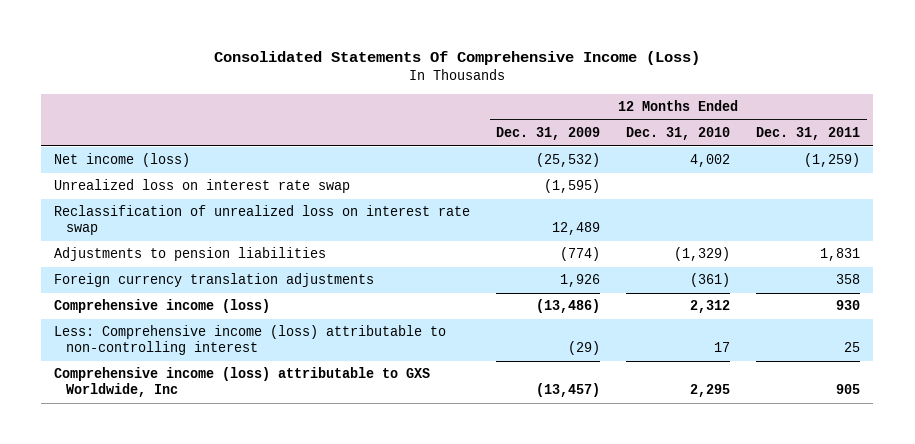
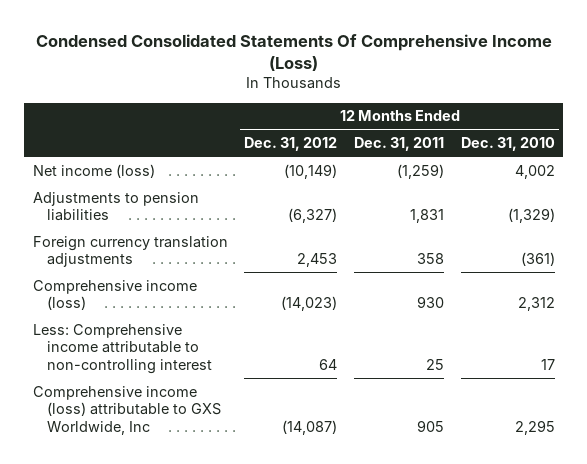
- Consolidated Statements Of Comprehensive Income (Loss)
+ Condensed Consolidated Statements Of Comprehensive Income (Loss)
- | 12 Months Ended Dec. 31, 2009 | 12 Months Ended Dec. 31, 2010 | 12 Months Ended Dec. 31, 2011
+ | 12 Months Ended Dec. 31, 2012 | 12 Months Ended Dec. 31, 2011 | 12 Months Ended Dec. 31, 2010
- Unrealized loss on interest rate swap | (1,595) | |
- Reclassification of unrealized loss on interest rate swap | 12,489 | |
- Less: Comprehensive income (loss) attributable to non-controlling interest | (29) | 17 | 25
+ Less: Comprehensive income attributable to non-controlling interest | 64 | 25 | 17

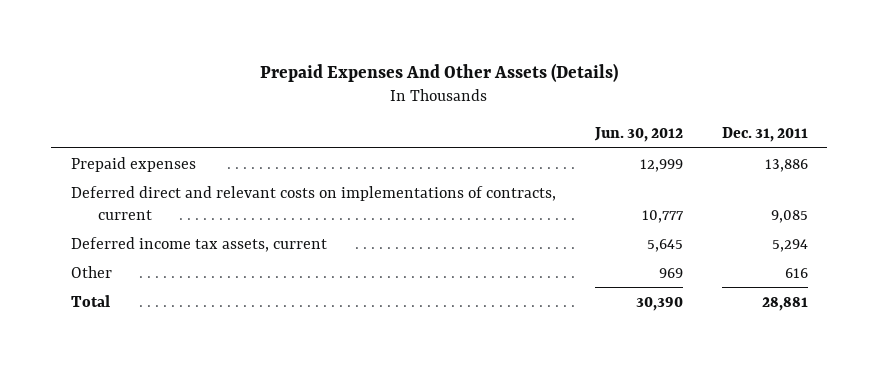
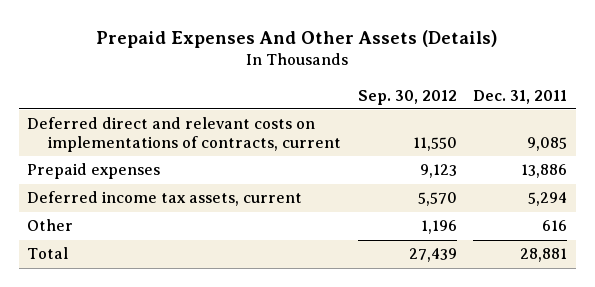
- | Jun. 30, 2012 | Dec. 31, 2011
+ | Sep. 30, 2012 | Dec. 31, 2011
moved down: Prepaid expenses | 9,123 | 13,886

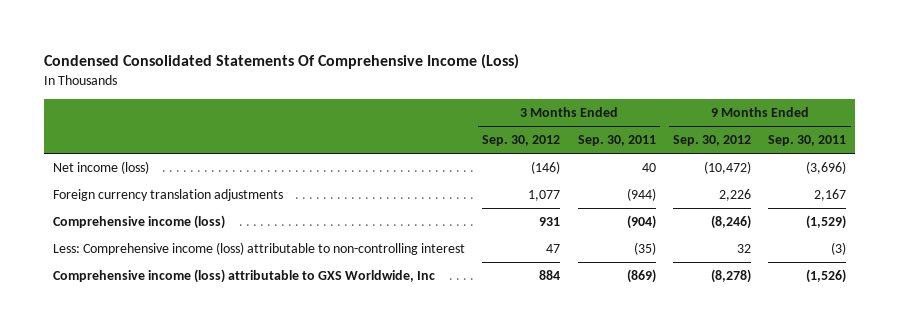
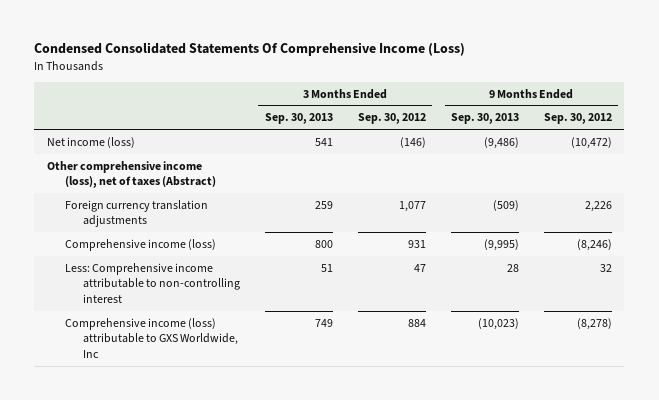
- | 3 Months Ended Sep. 30, 2012 | 3 Months Ended Sep. 30, 2011 | 9 Months Ended Sep. 30, 2012 | 9 Months Ended Sep. 30, 2011
+ | 3 Months Ended Sep. 30, 2013 | 3 Months Ended Sep. 30, 2012 | 9 Months Ended Sep. 30, 2013 | 9 Months Ended Sep. 30, 2012
+ Other comprehensive income (loss), net of taxes (Abstract)
- Less: Comprehensive income (loss) attributable to non-controlling interest | 47 | (35) | 32 | (3)
+ Less: Comprehensive income attributable to non-controlling interest | 51 | 47 | 28 | 32

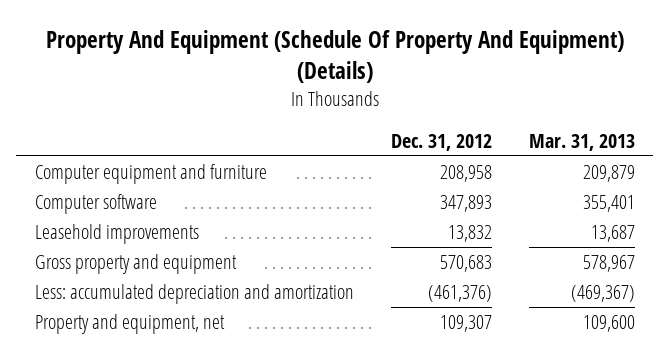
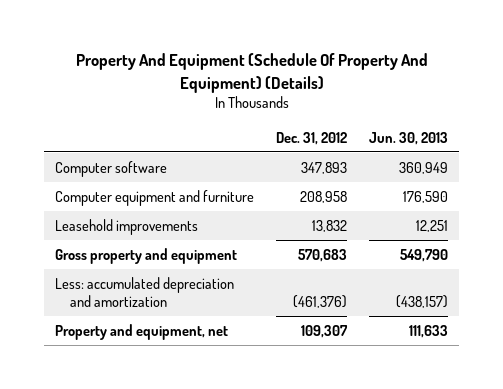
- | Dec. 31, 2012 | Mar. 31, 2013
+ | Dec. 31, 2012 | Jun. 30, 2013
moved down: Computer equipment and furniture | 208,958 | 176,590

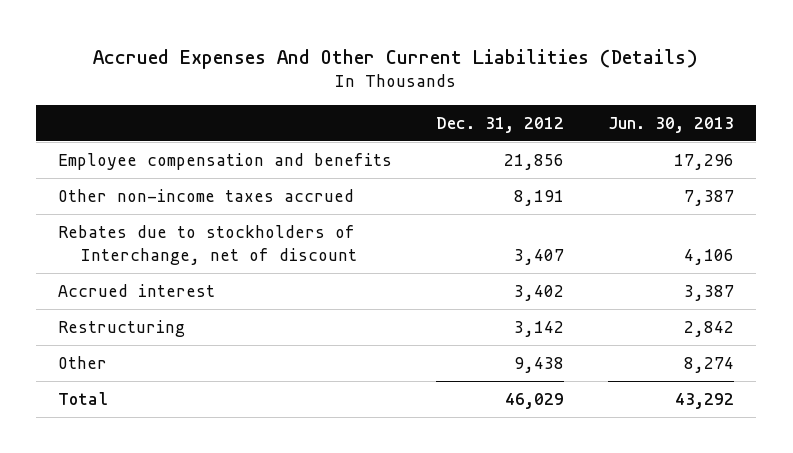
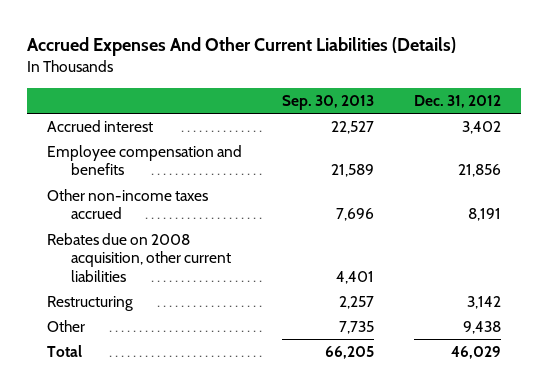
- | Dec. 31, 2012 | Jun. 30, 2013
+ | Sep. 30, 2013 | Dec. 31, 2012
moved up: Accrued interest | 22,527 | 3,402
- Rebates due to stockholders of Interchange, net of discount | 3,407 | 4,106
+ Rebates due on 2008 acquisition, other current liabilities | 4,401 |

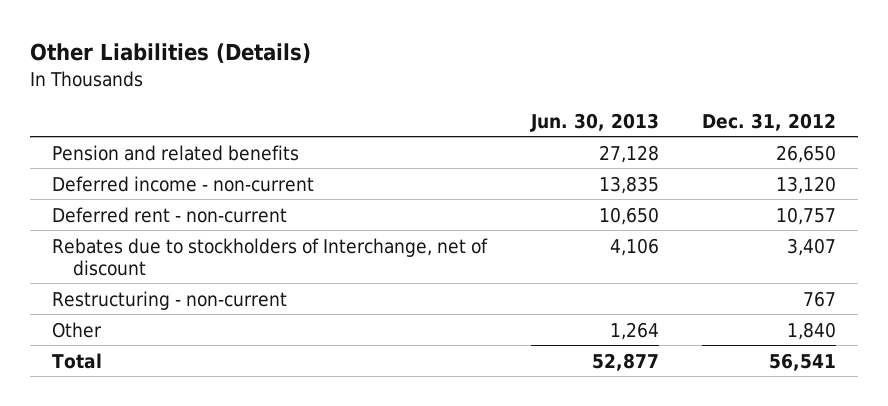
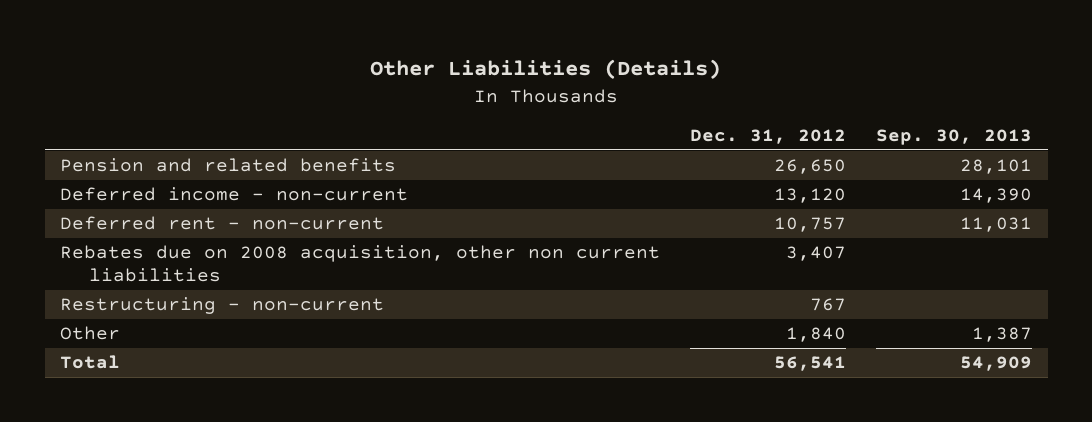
- | Jun. 30, 2013 | Dec. 31, 2012
+ | Dec. 31, 2012 | Sep. 30, 2013
- Rebates due to stockholders of Interchange, net of discount | 4,106 | 3,407
+ Rebates due on 2008 acquisition, other non current liabilities | 3,407 |

